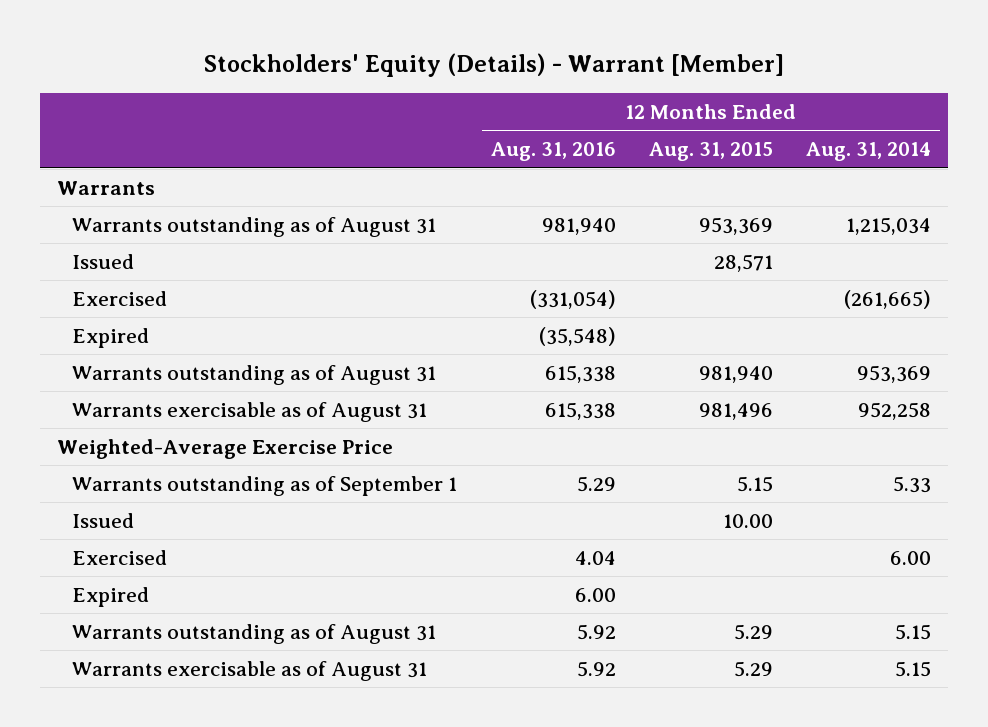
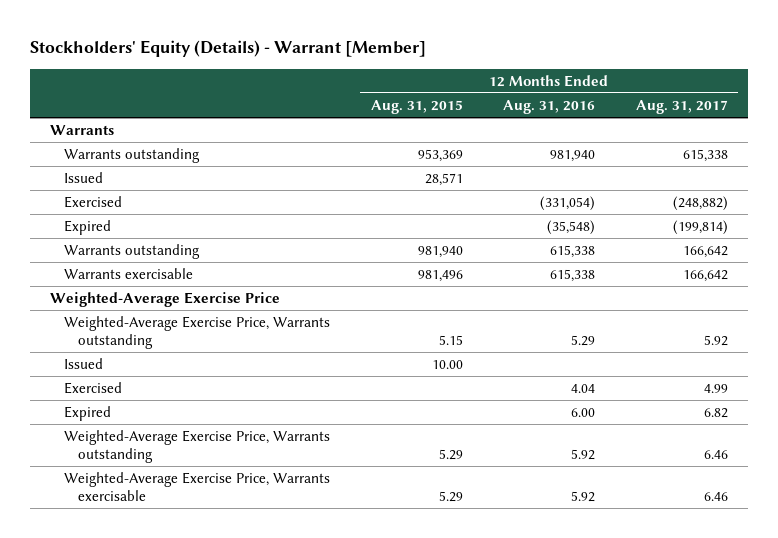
- | 12 Months Ended Aug. 31, 2016 | 12 Months Ended Aug. 31, 2015 | 12 Months Ended Aug. 31, 2014
+ | 12 Months Ended Aug. 31, 2015 | 12 Months Ended Aug. 31, 2016 | 12 Months Ended Aug. 31, 2017
- Warrants outstanding as of August 31 | 981,940 | 953,369 | 1,215,034
+ Warrants outstanding | 953,369 | 981,940 | 615,338
- Warrants outstanding as of August 31 | 615,338 | 981,940 | 953,369
- Warrants exercisable as of August 31 | 615,338 | 981,496 | 952,258
+ Warrants outstanding | 981,940 | 615,338 | 166,642
+ Warrants exercisable | 981,496 | 615,338 | 166,642
- Warrants outstanding as of September 1 | 5.29 | 5.15 | 5.33
+ Weighted-Average Exercise Price, Warrants outstanding | 5.15 | 5.29 | 5.92
- Warrants outstanding as of August 31 | 5.92 | 5.29 | 5.15
- Warrants exercisable as of August 31 | 5.92 | 5.29 | 5.15
+ Weighted-Average Exercise Price, Warrants outstanding | 5.29 | 5.92 | 6.46
+ Weighted-Average Exercise Price, Warrants exercisable | 5.29 | 5.92 | 6.46

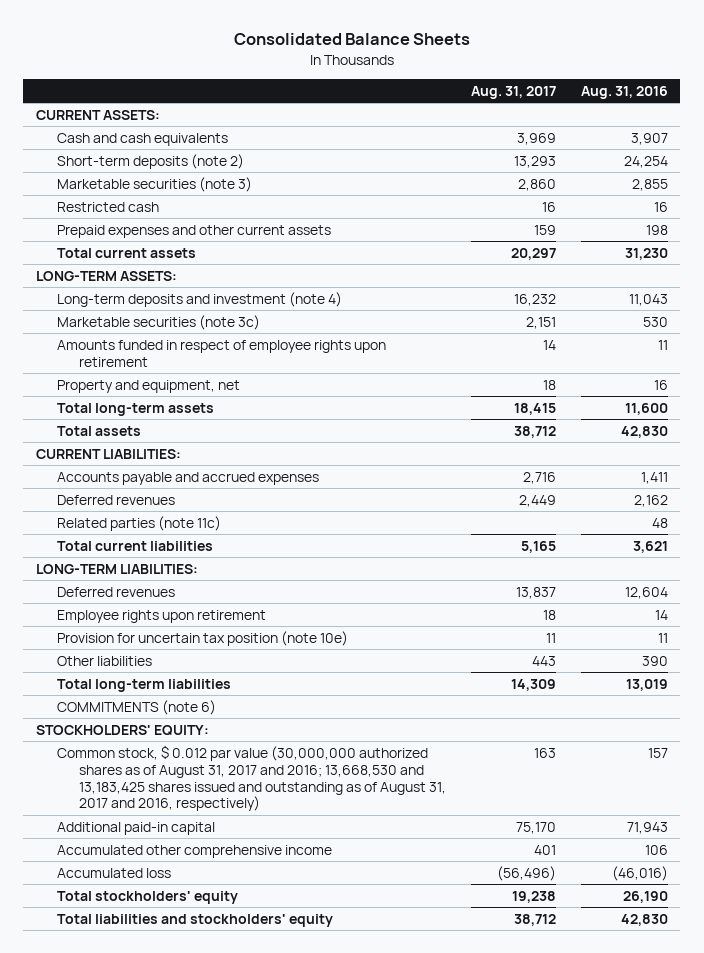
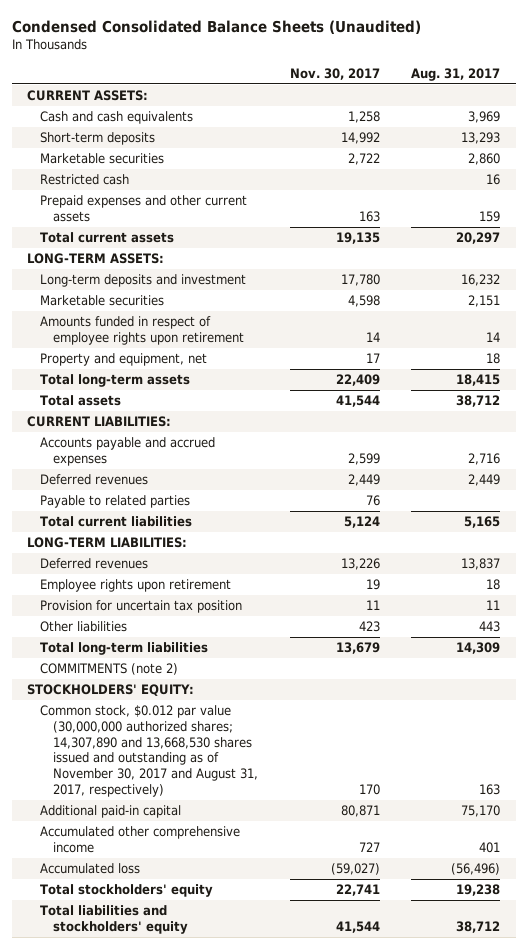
- Consolidated Balance Sheets
+ Condensed Consolidated Balance Sheets (Unaudited)
- | Aug. 31, 2017 | Aug. 31, 2016
+ | Nov. 30, 2017 | Aug. 31, 2017
- Short-term deposits (note 2) | 13,293 | 24,254
- Marketable securities (note 3) | 2,860 | 2,855
+ Short-term deposits | 14,992 | 13,293
+ Marketable securities | 2,722 | 2,860
- Long-term deposits and investment (note 4) | 16,232 | 11,043
- Marketable securities (note 3c) | 2,151 | 530
+ Long-term deposits and investment | 17,780 | 16,232
+ Marketable securities | 4,598 | 2,151
- Related parties (note 11c) | | 48
+ Payable to related parties | 76 |
- Provision for uncertain tax position (note 10e) | 11 | 11
+ Provision for uncertain tax position | 11 | 11
- COMMITMENTS (note 6)
+ COMMITMENTS (note 2)
- Common stock, $ 0.012 par value (30,000,000 authorized shares as of August 31, 2017 and 2016; 13,668,530 and 13,183,425 shares issued and outstanding as of August 31, 2017 and 2016, respectively) | 163 | 157
+ Common stock, $0.012 par value (30,000,000 authorized shares; 14,307,890 and 13,668,530 shares issued and outstanding as of November 30, 2017 and August 31, 2017, respectively) | 170 | 163

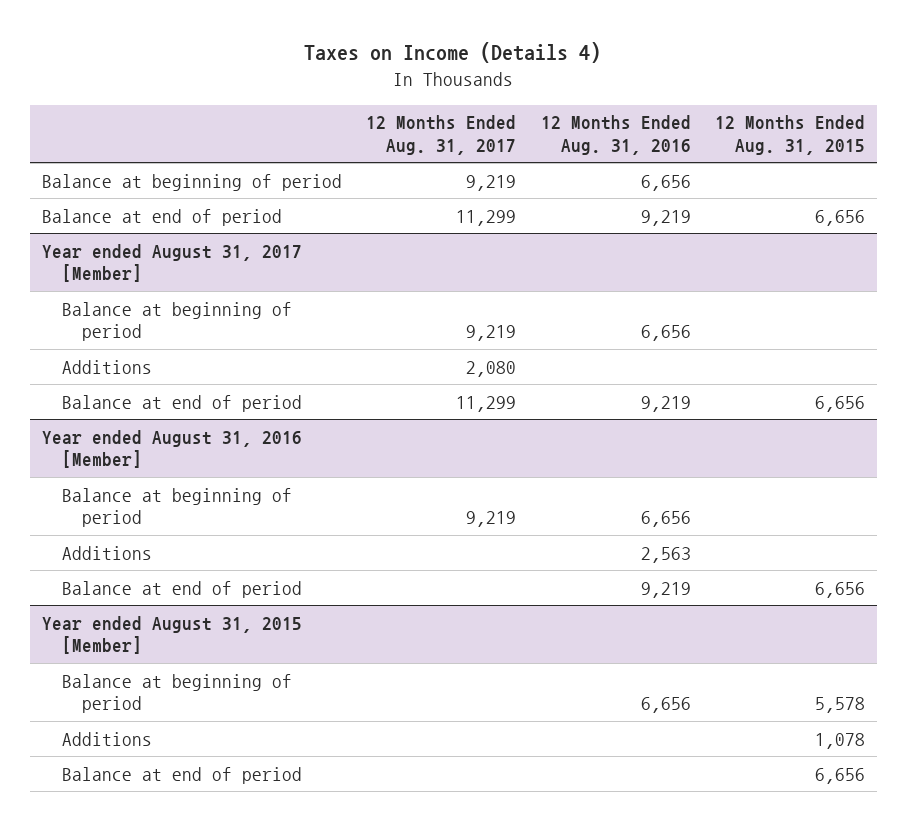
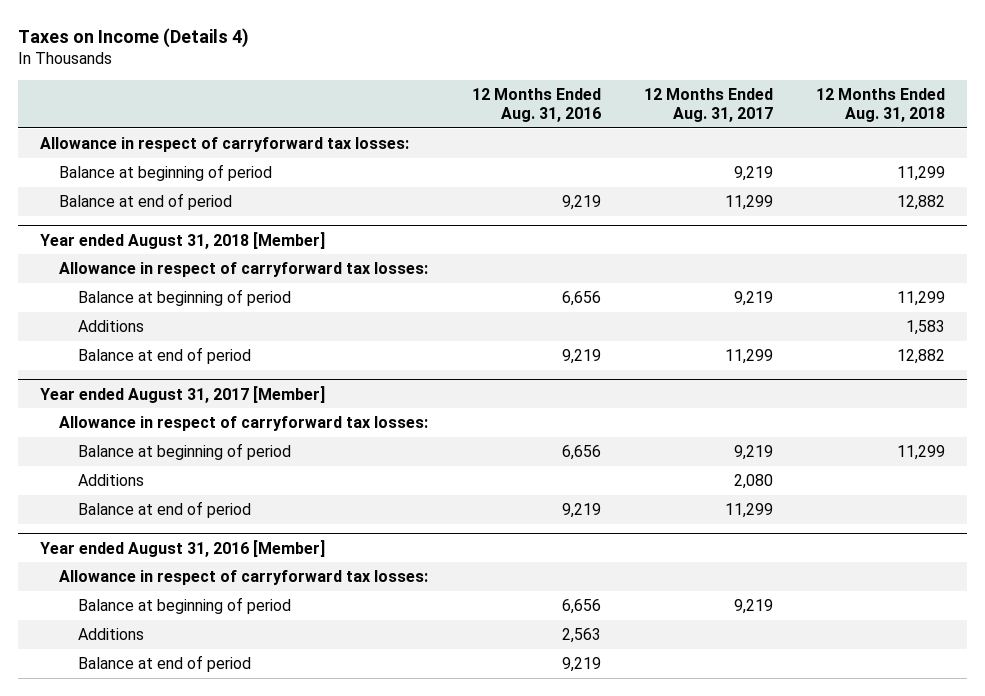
- | 12 Months Ended Aug. 31, 2017 | 12 Months Ended Aug. 31, 2016 | 12 Months Ended Aug. 31, 2015
+ | 12 Months Ended Aug. 31, 2016 | 12 Months Ended Aug. 31, 2017 | 12 Months Ended Aug. 31, 2018
+ Allowance in respect of carryforward tax losses:
+ Balance at beginning of period | | 9,219 | 11,299
+ Balance at end of period | 9,219 | 11,299 | 12,882
+ Year ended August 31, 2018 [Member]
+ Allowance in respect of carryforward tax losses:
+ Additions | | | 1,583
@ Year ended August 31, 2017 [Member]
+ Allowance in respect of carryforward tax losses:
@ Year ended August 31, 2016 [Member]
+ Allowance in respect of carryforward tax losses:
- Year ended August 31, 2015 [Member]
- Balance at beginning of period | | 6,656 | 5,578
- Additions | | | 1,078
- Balance at end of period | | | 6,656

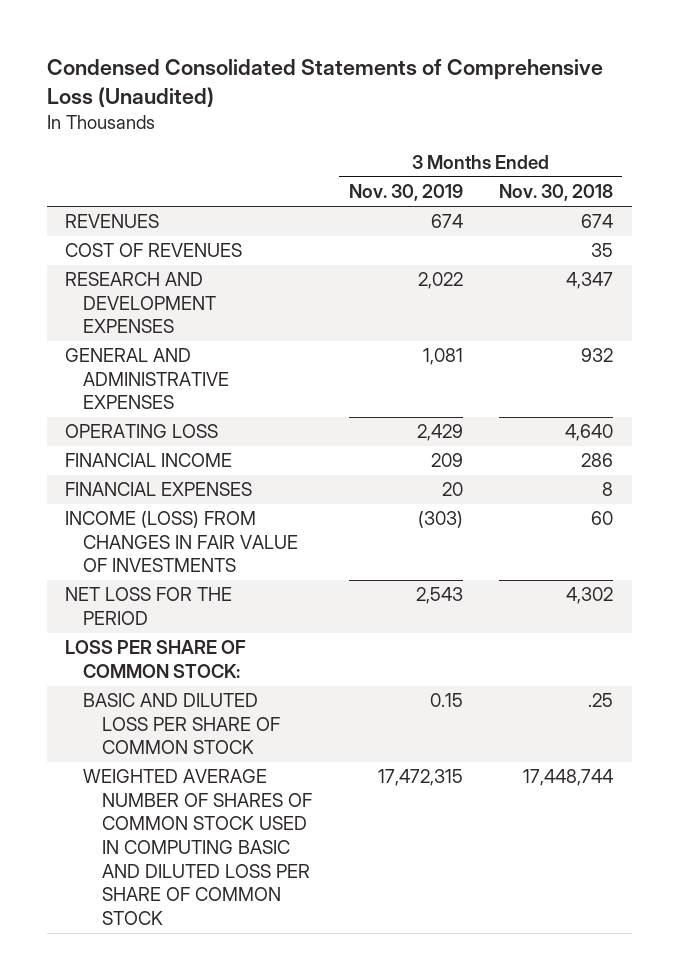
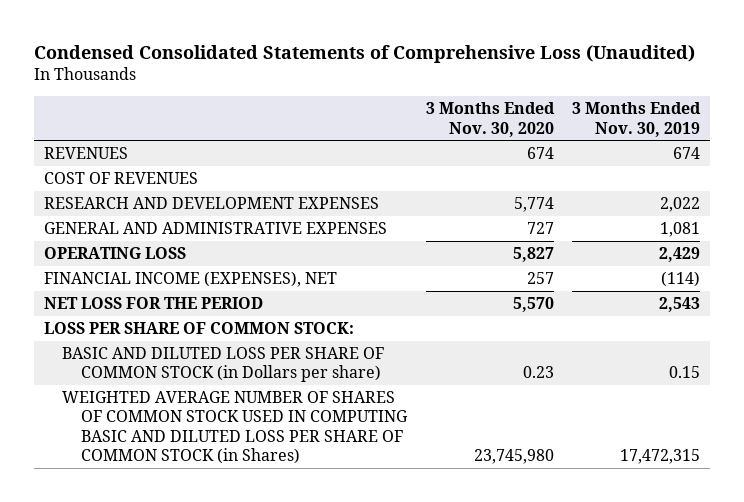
- | 3 Months Ended Nov. 30, 2019 | 3 Months Ended Nov. 30, 2018
+ | 3 Months Ended Nov. 30, 2020 | 3 Months Ended Nov. 30, 2019
- FINANCIAL INCOME | 209 | 286
- FINANCIAL EXPENSES | 20 | 8
- INCOME (LOSS) FROM CHANGES IN FAIR VALUE OF INVESTMENTS | (303) | 60
+ FINANCIAL INCOME (EXPENSES), NET | 257 | (114)
- BASIC AND DILUTED LOSS PER SHARE OF COMMON STOCK | 0.15 | .25
- WEIGHTED AVERAGE NUMBER OF SHARES OF COMMON STOCK USED IN COMPUTING BASIC AND DILUTED LOSS PER SHARE OF COMMON STOCK | 17,472,315 | 17,448,744
+ BASIC AND DILUTED LOSS PER SHARE OF COMMON STOCK (in Dollars per share) | 0.23 | 0.15
+ WEIGHTED AVERAGE NUMBER OF SHARES OF COMMON STOCK USED IN COMPUTING BASIC AND DILUTED LOSS PER SHARE OF COMMON STOCK (in Shares) | 23,745,980 | 17,472,315

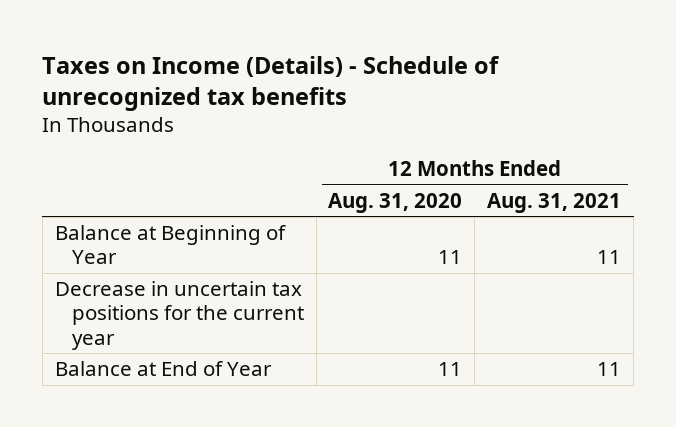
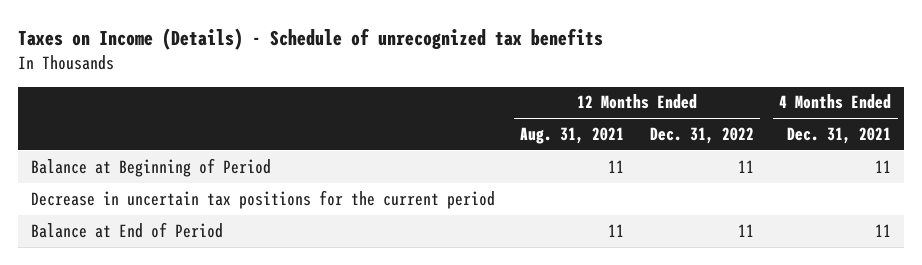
- | 12 Months Ended Aug. 31, 2020 | 12 Months Ended Aug. 31, 2021
+ | 12 Months Ended Aug. 31, 2021 | 12 Months Ended Dec. 31, 2022 | 4 Months Ended Dec. 31, 2021
- Balance at Beginning of Year | 11 | 11
- Decrease in uncertain tax positions for the current year
- Balance at End of Year | 11 | 11
+ Balance at Beginning of Period | 11 | 11 | 11
+ Decrease in uncertain tax positions for the current period
+ Balance at End of Period | 11 | 11 | 11

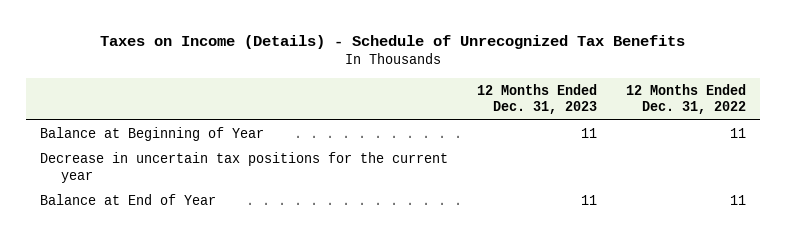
- Taxes on Income (Details) - Schedule of unrecognized tax benefits
+ Taxes on Income (Details) - Schedule of Unrecognized Tax Benefits
- | 12 Months Ended Aug. 31, 2021 | 12 Months Ended Dec. 31, 2022 | 4 Months Ended Dec. 31, 2021
+ | 12 Months Ended Dec. 31, 2023 | 12 Months Ended Dec. 31, 2022
- Balance at Beginning of Period | 11 | 11 | 11
- Decrease in uncertain tax positions for the current period
- Balance at End of Period | 11 | 11 | 11
+ Balance at Beginning of Year | 11 | 11
+ Decrease in uncertain tax positions for the current year
+ Balance at End of Year | 11 | 11

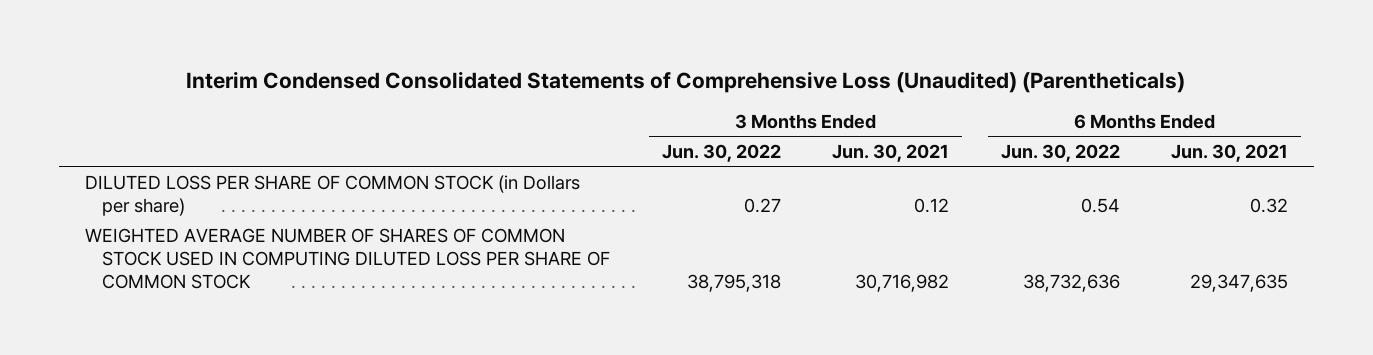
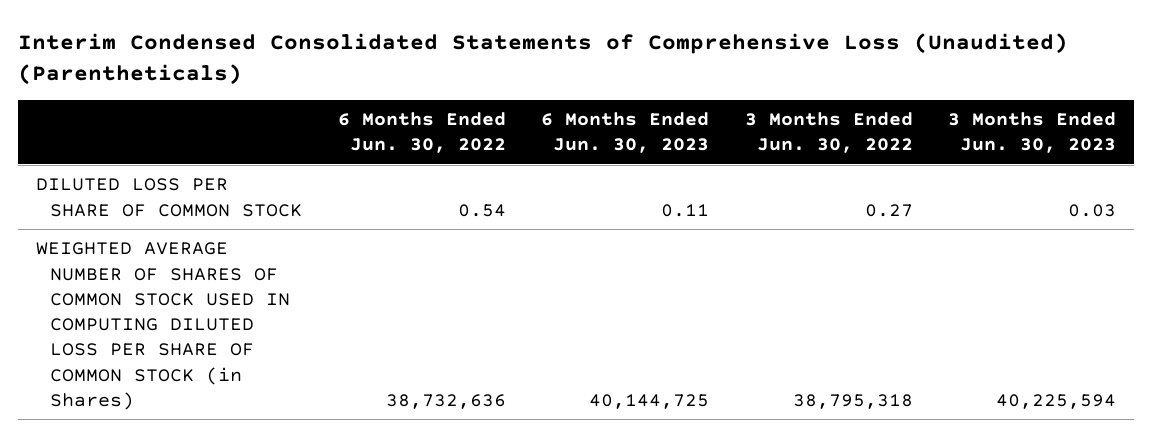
- | 3 Months Ended Jun. 30, 2022 | 3 Months Ended Jun. 30, 2021 | 6 Months Ended Jun. 30, 2022 | 6 Months Ended Jun. 30, 2021
+ | 6 Months Ended Jun. 30, 2022 | 6 Months Ended Jun. 30, 2023 | 3 Months Ended Jun. 30, 2022 | 3 Months Ended Jun. 30, 2023
- DILUTED LOSS PER SHARE OF COMMON STOCK (in Dollars per share) | 0.27 | 0.12 | 0.54 | 0.32
- WEIGHTED AVERAGE NUMBER OF SHARES OF COMMON STOCK USED IN COMPUTING DILUTED LOSS PER SHARE OF COMMON STOCK | 38,795,318 | 30,716,982 | 38,732,636 | 29,347,635
+ DILUTED LOSS PER SHARE OF COMMON STOCK | 0.54 | 0.11 | 0.27 | 0.03
+ WEIGHTED AVERAGE NUMBER OF SHARES OF COMMON STOCK USED IN COMPUTING DILUTED LOSS PER SHARE OF COMMON STOCK (in Shares) | 38,732,636 | 40,144,725 | 38,795,318 | 40,225,594

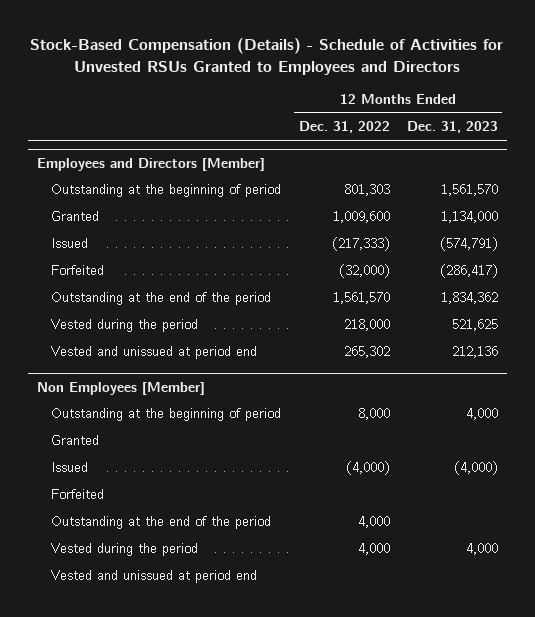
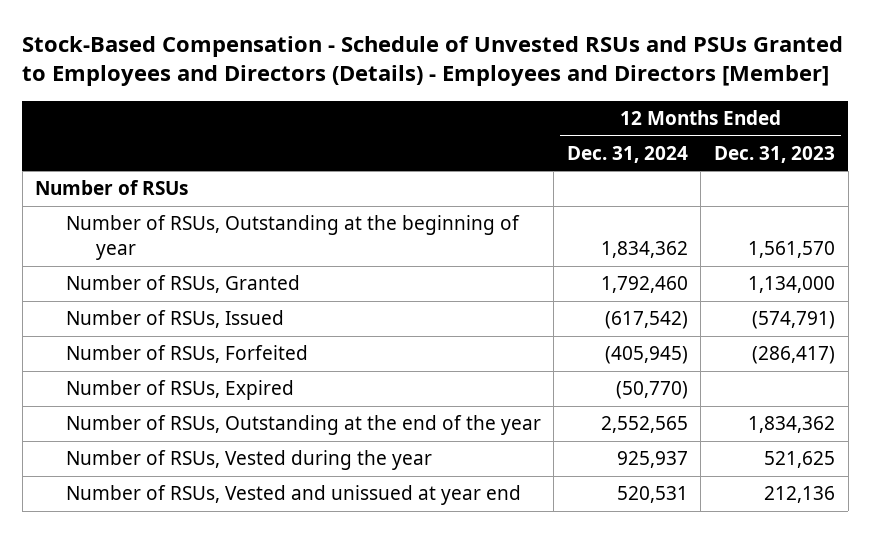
- Stock-Based Compensation (Details) - Schedule of Activities for Unvested RSUs Granted to Employees and Directors
+ Stock-Based Compensation - Schedule of Unvested RSUs and PSUs Granted to Employees and Directors (Details) - Employees and Directors [Member]
- | 12 Months Ended Dec. 31, 2022 | 12 Months Ended Dec. 31, 2023
+ | 12 Months Ended Dec. 31, 2024 | 12 Months Ended Dec. 31, 2023
- Employees and Directors [Member]
- Outstanding at the beginning of period | 801,303 | 1,561,570
- Granted | 1,009,600 | 1,134,000
- Issued | (217,333) | (574,791)
- Forfeited | (32,000) | (286,417)
- Outstanding at the end of the period | 1,561,570 | 1,834,362
- Vested during the period | 218,000 | 521,625
- Vested and unissued at period end | 265,302 | 212,136
- Non Employees [Member]
- Outstanding at the beginning of period | 8,000 | 4,000
- Granted
- Issued | (4,000) | (4,000)
- Forfeited
- Outstanding at the end of the period | 4,000 |
- Vested during the period | 4,000 | 4,000
- Vested and unissued at period end
+ Number of RSUs
+ Number of RSUs, Outstanding at the beginning of year | 1,834,362 | 1,561,570
+ Number of RSUs, Granted | 1,792,460 | 1,134,000
+ Number of RSUs, Issued | (617,542) | (574,791)
+ Number of RSUs, Forfeited | (405,945) | (286,417)
+ Number of RSUs, Expired | (50,770) |
+ Number of RSUs, Outstanding at the end of the year | 2,552,565 | 1,834,362
+ Number of RSUs, Vested during the year | 925,937 | 521,625
+ Number of RSUs, Vested and unissued at year end | 520,531 | 212,136

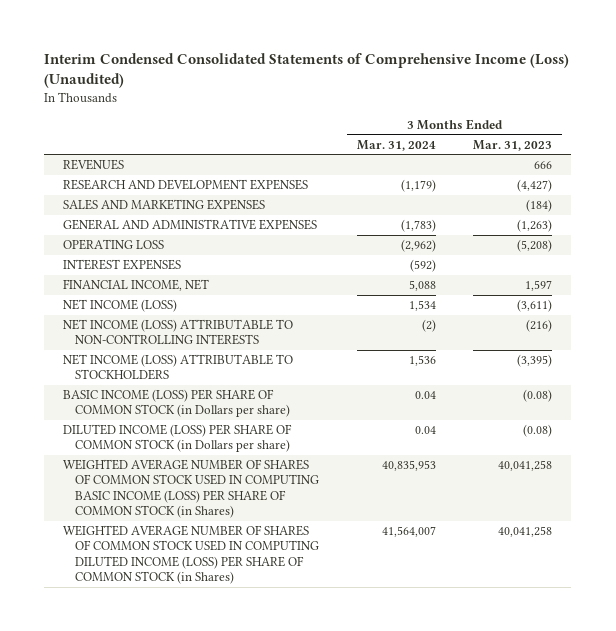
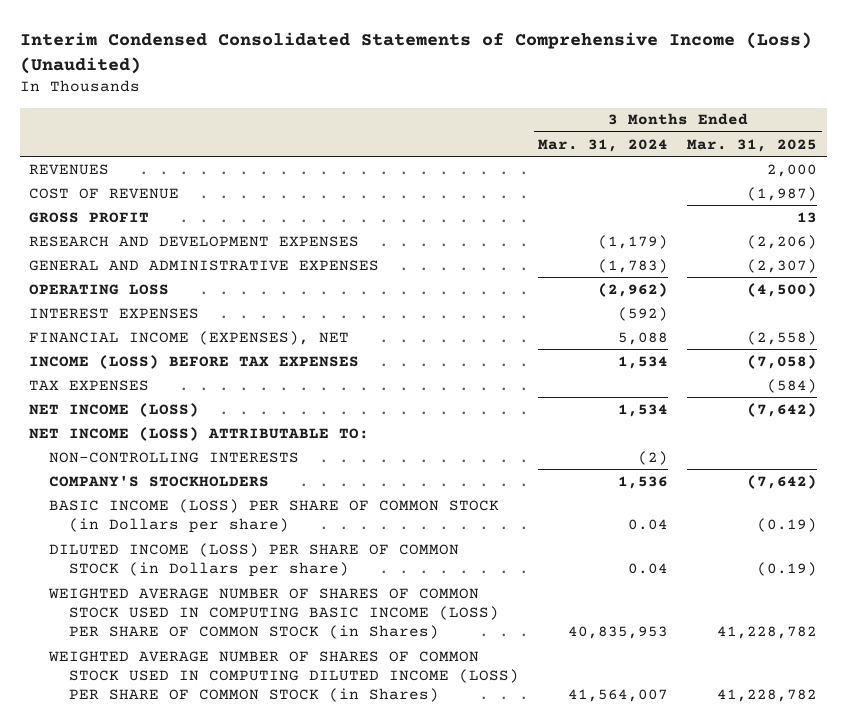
- | 3 Months Ended Mar. 31, 2024 | 3 Months Ended Mar. 31, 2023
+ | 3 Months Ended Mar. 31, 2024 | 3 Months Ended Mar. 31, 2025
+ COST OF REVENUE | | (1,987)
+ GROSS PROFIT | | 13
- SALES AND MARKETING EXPENSES | | (184)
- FINANCIAL INCOME, NET | 5,088 | 1,597
+ FINANCIAL INCOME (EXPENSES), NET | 5,088 | (2,558)
+ INCOME (LOSS) BEFORE TAX EXPENSES | 1,534 | (7,058)
+ TAX EXPENSES | | (584)
- NET INCOME (LOSS) ATTRIBUTABLE TO NON-CONTROLLING INTERESTS | (2) | (216)
- NET INCOME (LOSS) ATTRIBUTABLE TO STOCKHOLDERS | 1,536 | (3,395)
+ NET INCOME (LOSS) ATTRIBUTABLE TO:
+ NON-CONTROLLING INTERESTS | (2) |
+ COMPANY'S STOCKHOLDERS | 1,536 | (7,642)

